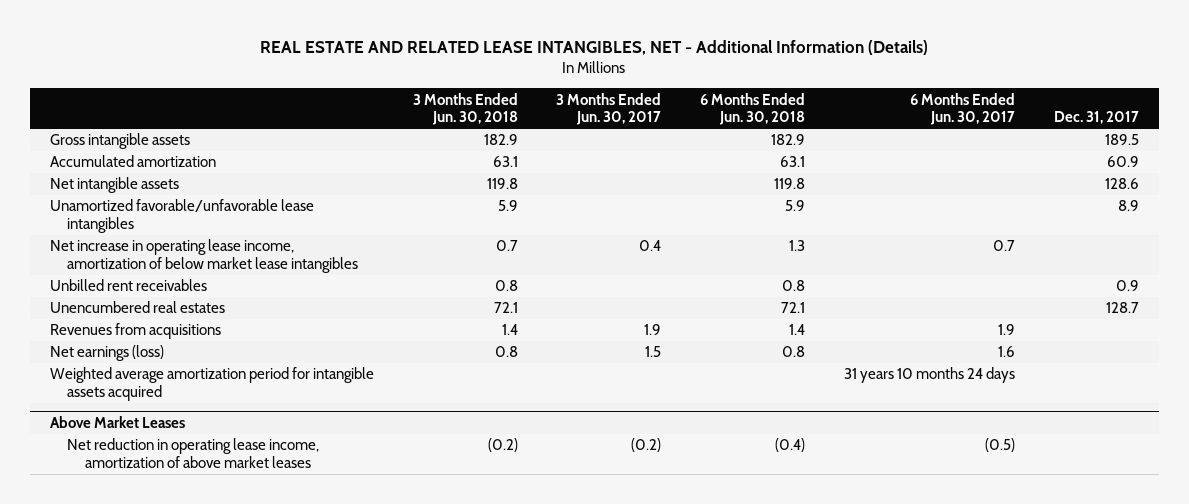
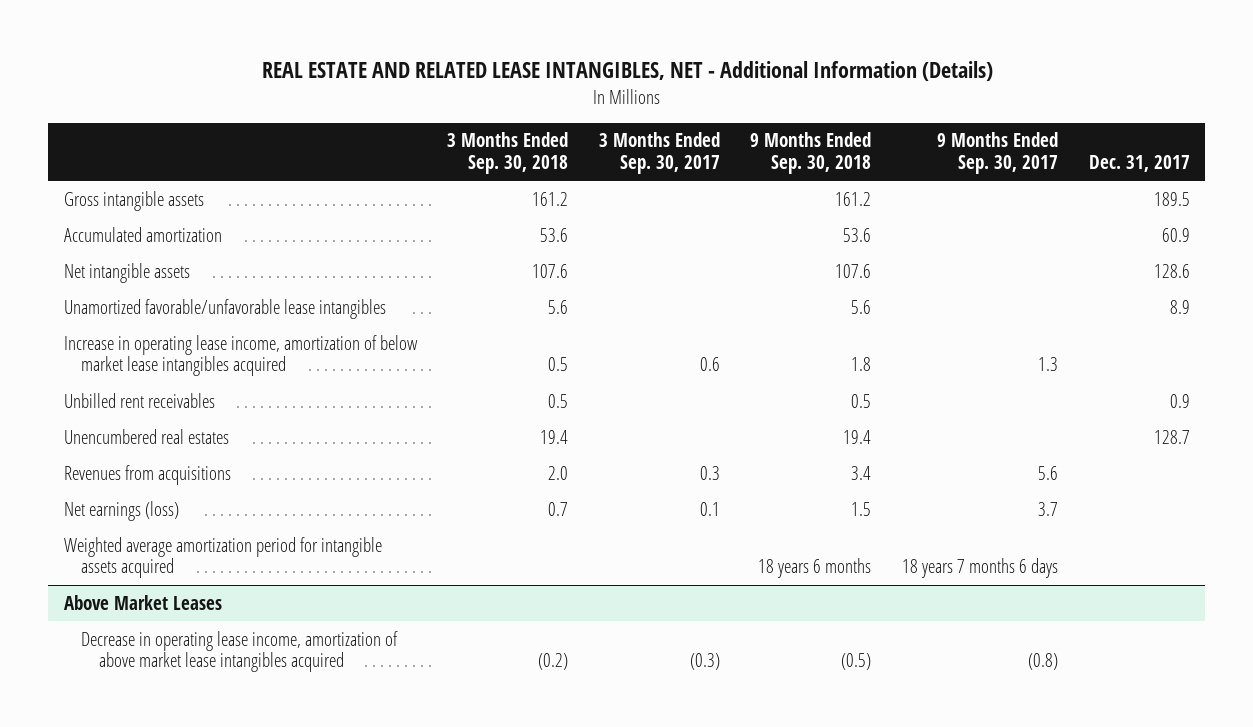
- | 3 Months Ended Jun. 30, 2018 | 3 Months Ended Jun. 30, 2017 | 6 Months Ended Jun. 30, 2018 | 6 Months Ended Jun. 30, 2017 | Dec. 31, 2017
+ | 3 Months Ended Sep. 30, 2018 | 3 Months Ended Sep. 30, 2017 | 9 Months Ended Sep. 30, 2018 | 9 Months Ended Sep. 30, 2017 | Dec. 31, 2017
- Net increase in operating lease income, amortization of below market lease intangibles | 0.7 | 0.4 | 1.3 | 0.7 |
+ Increase in operating lease income, amortization of below market lease intangibles acquired | 0.5 | 0.6 | 1.8 | 1.3 |
@ Above Market Leases
- Net reduction in operating lease income, amortization of above market leases | (0.2) | (0.2) | (0.4) | (0.5) |
+ Decrease in operating lease income, amortization of above market lease intangibles acquired | (0.2) | (0.3) | (0.5) | (0.8) |

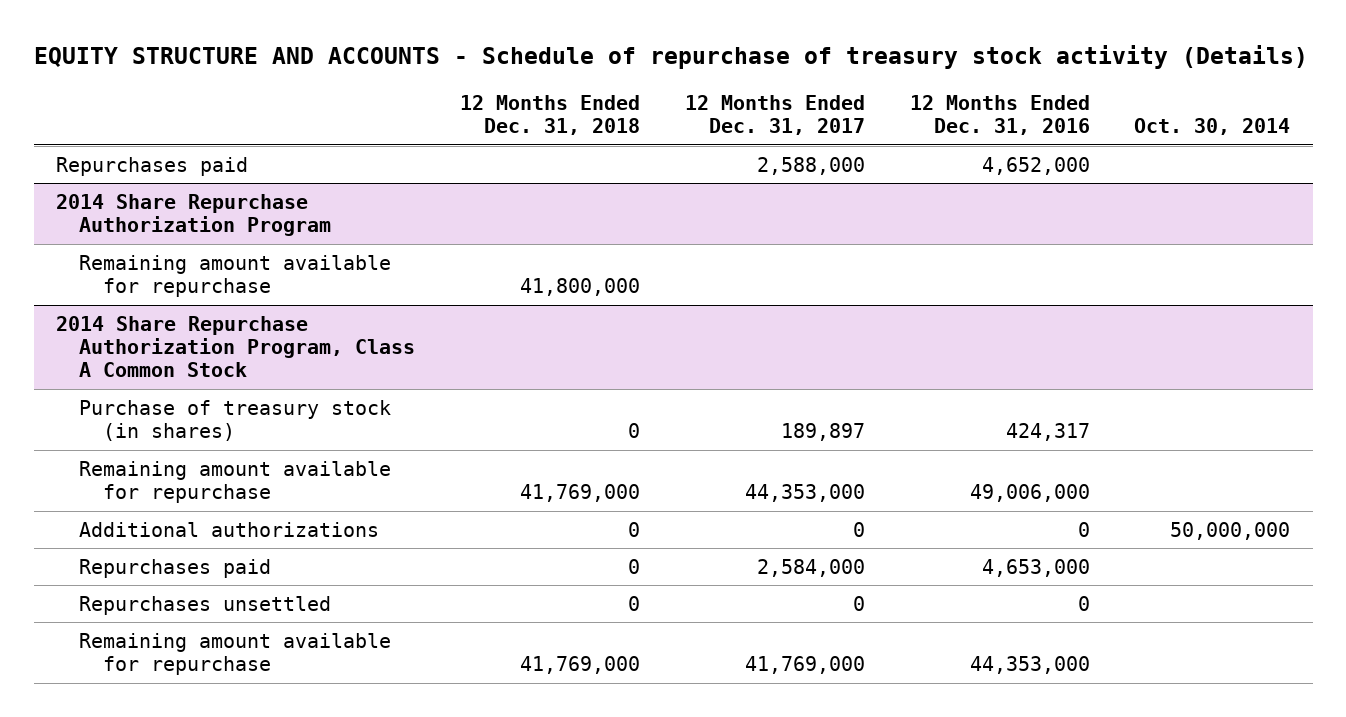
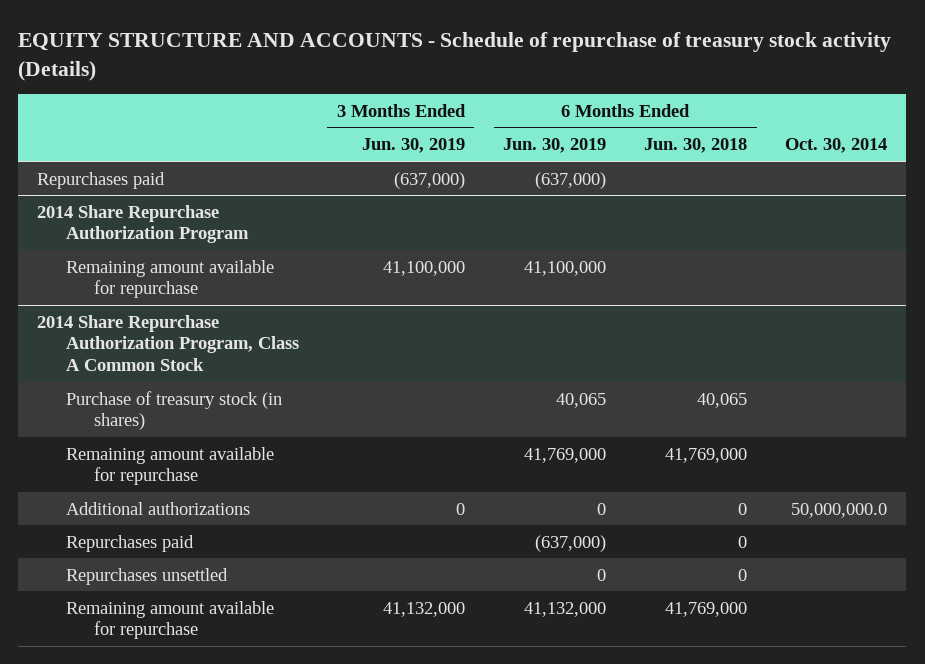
- | 12 Months Ended Dec. 31, 2018 | 12 Months Ended Dec. 31, 2017 | 12 Months Ended Dec. 31, 2016 | Oct. 30, 2014
+ | 3 Months Ended Jun. 30, 2019 | 6 Months Ended Jun. 30, 2019 | 6 Months Ended Jun. 30, 2018 | Oct. 30, 2014
@ 2014 Share Repurchase Authorization Program, Class A Common Stock
- Additional authorizations | 0 | 0 | 0 | 50,000,000
+ Additional authorizations | 0 | 0 | 0 | 50,000,000.0

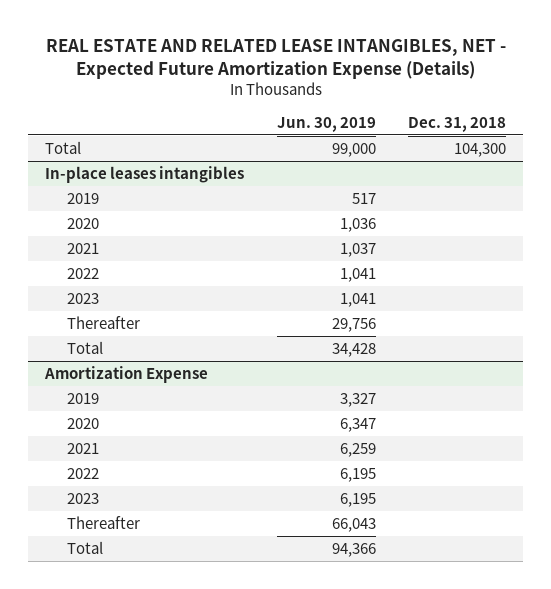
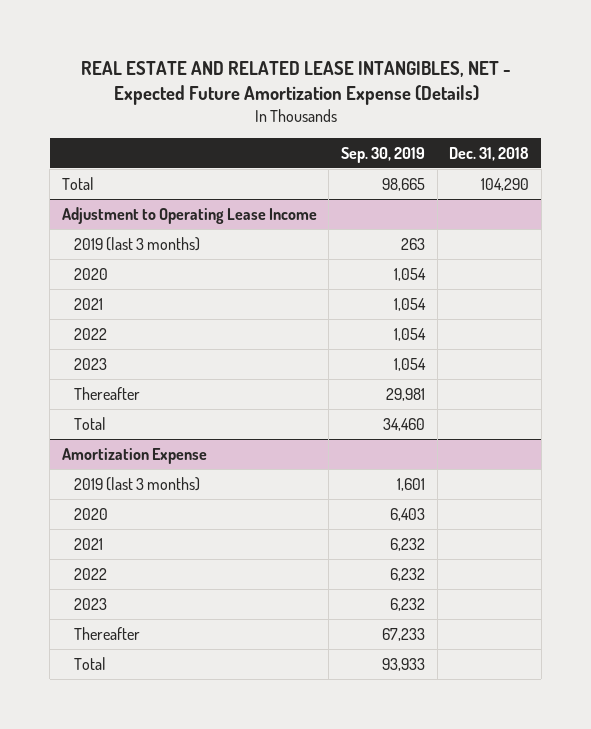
- | Jun. 30, 2019 | Dec. 31, 2018
+ | Sep. 30, 2019 | Dec. 31, 2018
- Total | 99,000 | 104,300
- In-place leases intangibles
- 2019 | 517 |
+ Total | 98,665 | 104,290
+ Adjustment to Operating Lease Income
+ 2019 (last 3 months) | 263 |
@ Amortization Expense
- 2019 | 3,327 |
+ 2019 (last 3 months) | 1,601 |

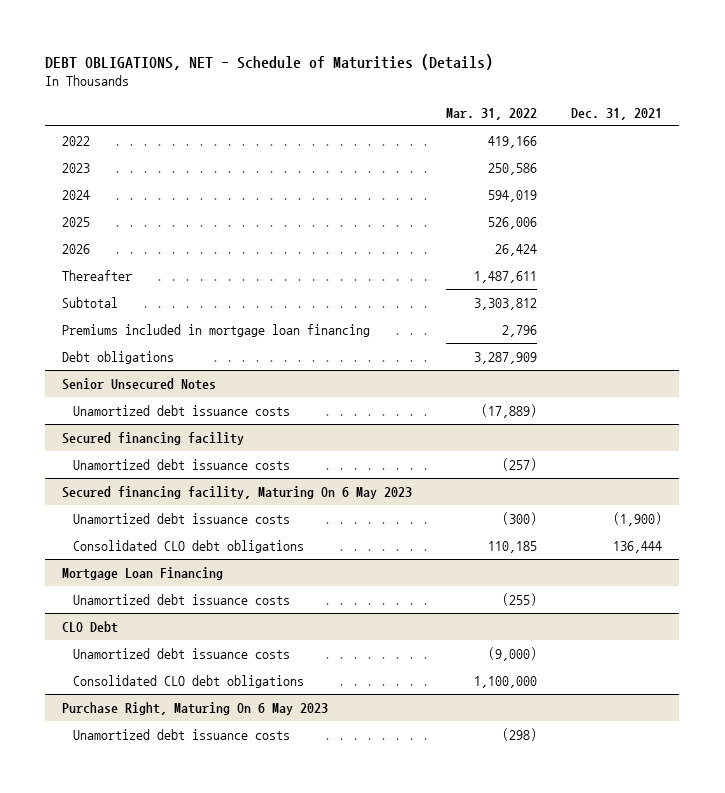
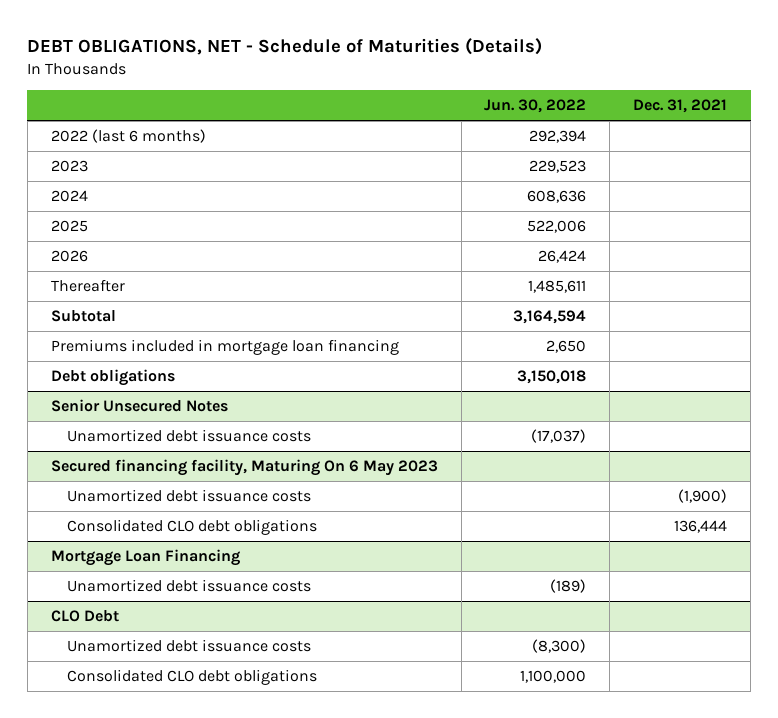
- | Mar. 31, 2022 | Dec. 31, 2021
+ | Jun. 30, 2022 | Dec. 31, 2021
- 2022 | 419,166 |
+ 2022 (last 6 months) | 292,394 |
- Secured financing facility
- Unamortized debt issuance costs | (257) |
- Purchase Right, Maturing On 6 May 2023
- Unamortized debt issuance costs | (298) |

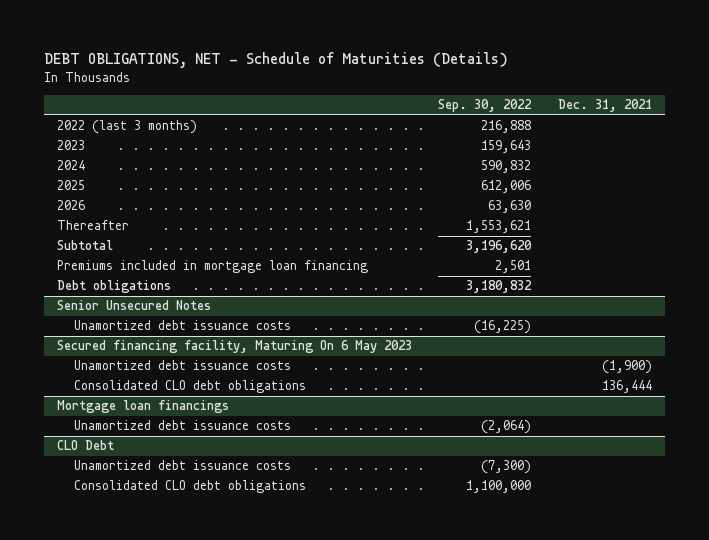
- | Jun. 30, 2022 | Dec. 31, 2021
+ | Sep. 30, 2022 | Dec. 31, 2021
- 2022 (last 6 months) | 292,394 |
+ 2022 (last 3 months) | 216,888 |
- Mortgage Loan Financing
+ Mortgage loan financings

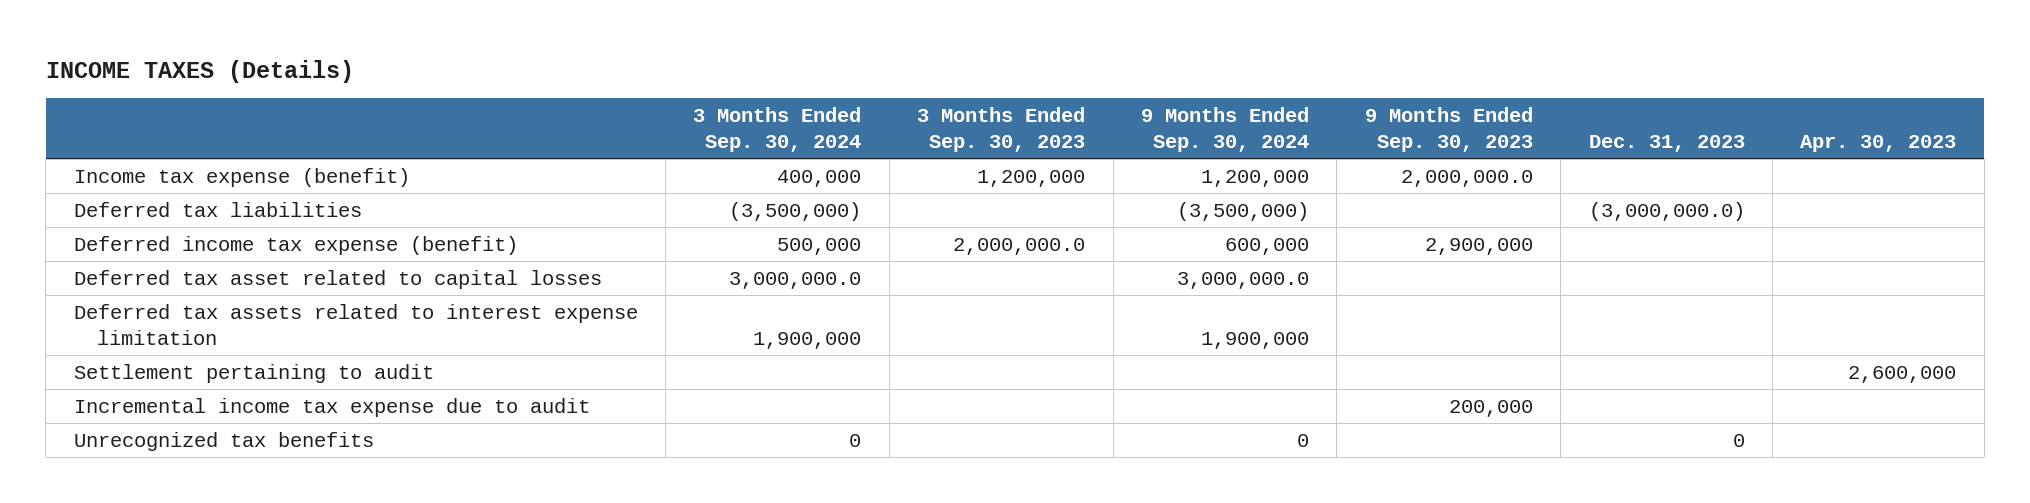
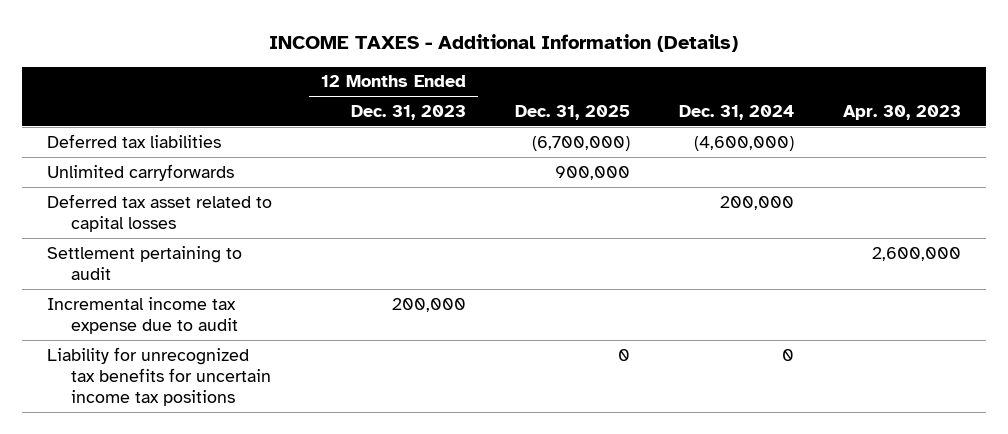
- INCOME TAXES (Details)
+ INCOME TAXES - Additional Information (Details)
- | 3 Months Ended Sep. 30, 2024 | 3 Months Ended Sep. 30, 2023 | 9 Months Ended Sep. 30, 2024 | 9 Months Ended Sep. 30, 2023 | Dec. 31, 2023 | Apr. 30, 2023
+ | 12 Months Ended Dec. 31, 2023 | Dec. 31, 2025 | Dec. 31, 2024 | Apr. 30, 2023
- Income tax expense (benefit) | 400,000 | 1,200,000 | 1,200,000 | 2,000,000.0 | |
- Deferred income tax expense (benefit) | 500,000 | 2,000,000.0 | 600,000 | 2,900,000 | |
+ Unlimited carryforwards | | 900,000 | |
- Deferred tax assets related to interest expense limitation | 1,900,000 | | 1,900,000 | | |
- Unrecognized tax benefits | 0 | | 0 | | 0 |
+ Liability for unrecognized tax benefits for uncertain income tax positions | | 0 | 0 |

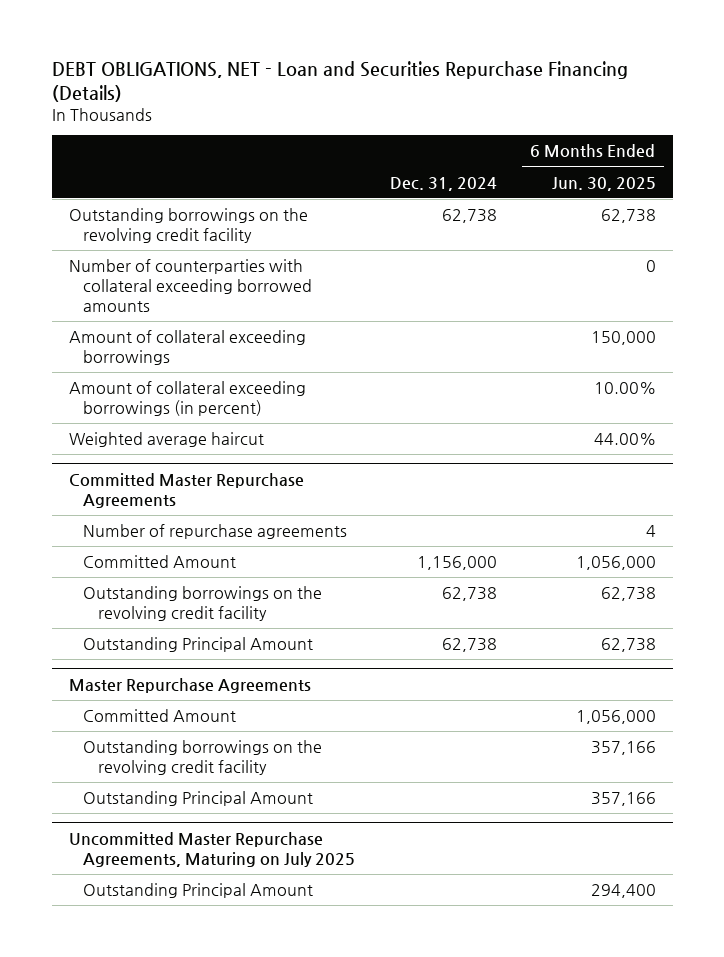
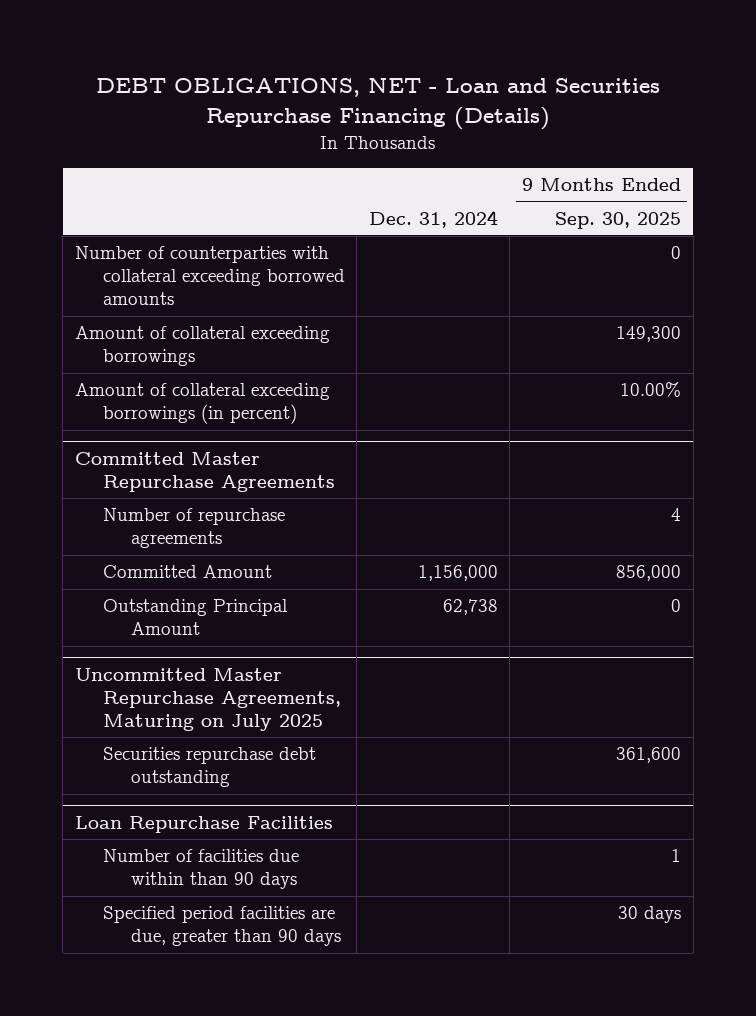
- | Dec. 31, 2024 | 6 Months Ended Jun. 30, 2025
+ | Dec. 31, 2024 | 9 Months Ended Sep. 30, 2025
- Outstanding borrowings on the revolving credit facility | 62,738 | 62,738
- Weighted average haircut | | 44.00%
@ Committed Master Repurchase Agreements
- Outstanding borrowings on the revolving credit facility | 62,738 | 62,738
- Master Repurchase Agreements
- Committed Amount | | 1,056,000
- Outstanding borrowings on the revolving credit facility | | 357,166
- Outstanding Principal Amount | | 357,166
@ Uncommitted Master Repurchase Agreements, Maturing on July 2025
- Outstanding Principal Amount | | 294,400
+ Securities repurchase debt outstanding | | 361,600
+ Loan Repurchase Facilities
+ Number of facilities due within than 90 days | | 1
+ Specified period facilities are due, greater than 90 days | | 30 days

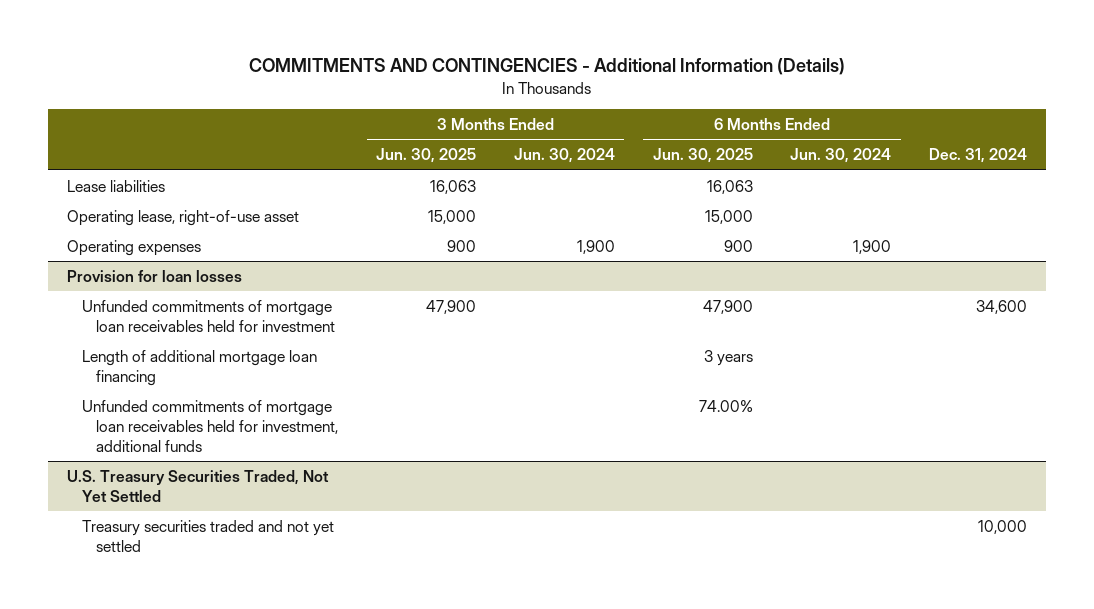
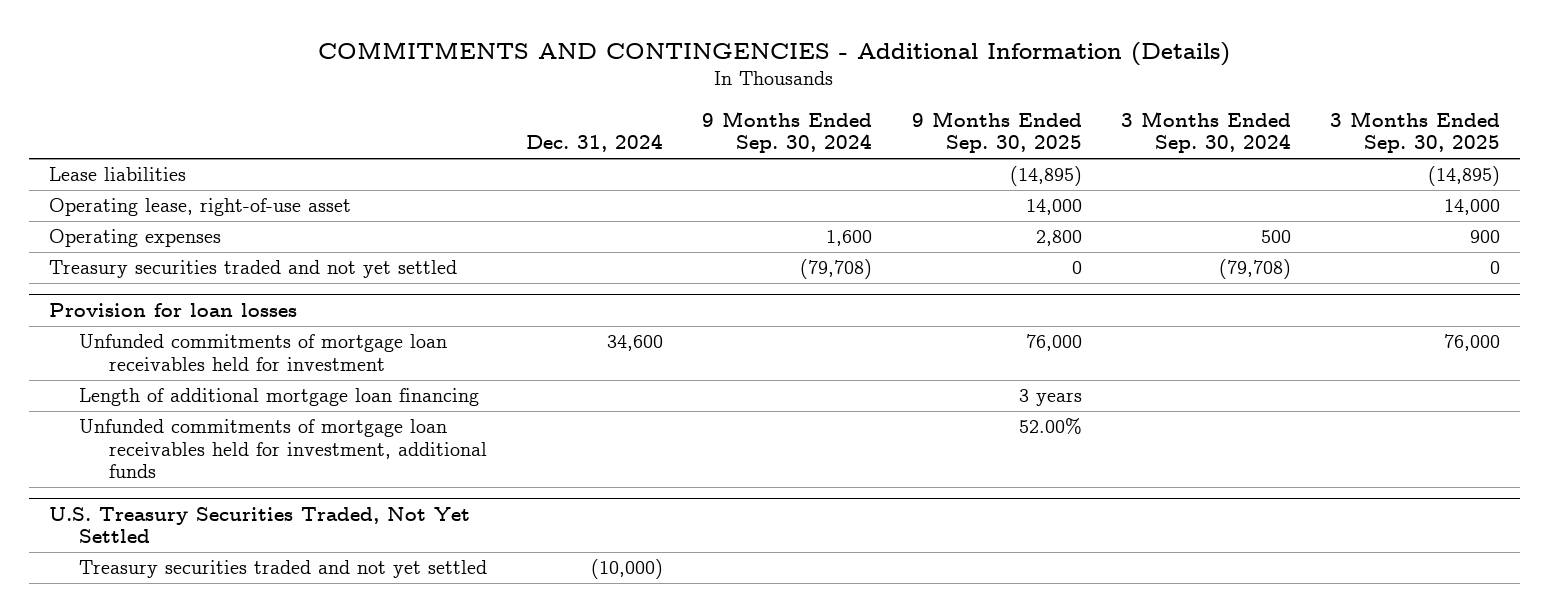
- | 3 Months Ended Jun. 30, 2025 | 3 Months Ended Jun. 30, 2024 | 6 Months Ended Jun. 30, 2025 | 6 Months Ended Jun. 30, 2024 | Dec. 31, 2024
+ | Dec. 31, 2024 | 9 Months Ended Sep. 30, 2024 | 9 Months Ended Sep. 30, 2025 | 3 Months Ended Sep. 30, 2024 | 3 Months Ended Sep. 30, 2025
+ Treasury securities traded and not yet settled | | (79,708) | 0 | (79,708) | 0
@ U.S. Treasury Securities Traded, Not Yet Settled
- Treasury securities traded and not yet settled | | | | | 10,000
+ Treasury securities traded and not yet settled | (10,000) | | | |

